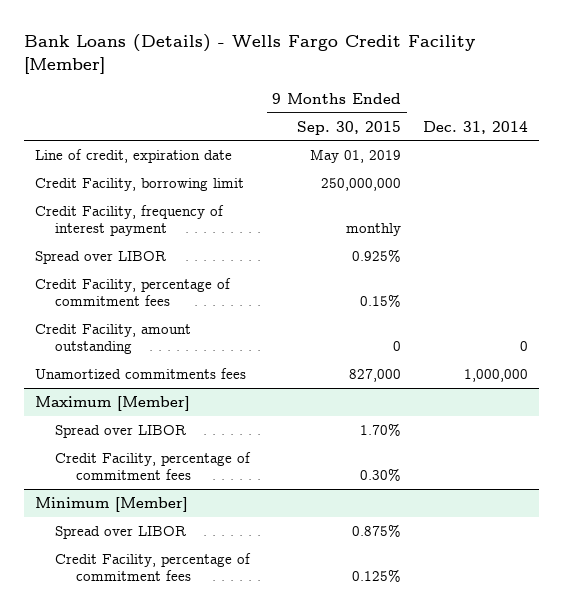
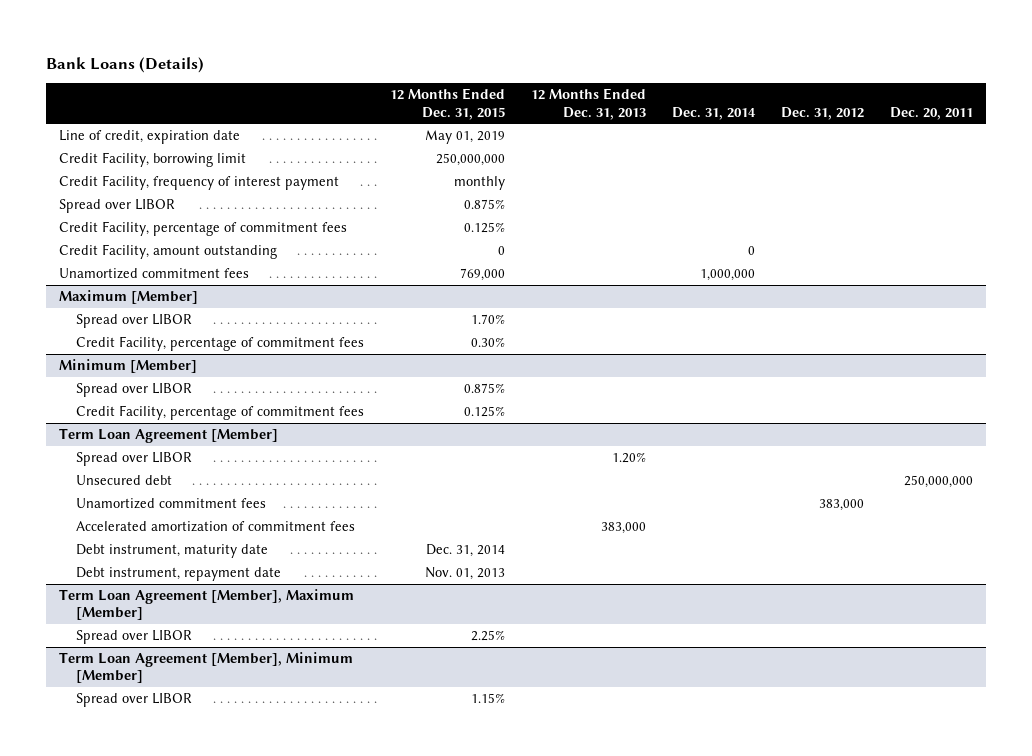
- Bank Loans (Details) - Wells Fargo Credit Facility [Member]
+ Bank Loans (Details)
- | 9 Months Ended Sep. 30, 2015 | Dec. 31, 2014
+ | 12 Months Ended Dec. 31, 2015 | 12 Months Ended Dec. 31, 2013 | Dec. 31, 2014 | Dec. 31, 2012 | Dec. 20, 2011
- Unamortized commitments fees | 827,000 | 1,000,000
+ Unamortized commitment fees | 769,000 | | 1,000,000 | |
+ Term Loan Agreement [Member]
+ Spread over LIBOR | | 1.20% | | |
+ Unsecured debt | | | | | 250,000,000
+ Unamortized commitment fees | | | | 383,000 |
+ Accelerated amortization of commitment fees | | 383,000 | | |
+ Debt instrument, maturity date | Dec. 31, 2014 | | | |
+ Debt instrument, repayment date | Nov. 01, 2013 | | | |
+ Term Loan Agreement [Member], Maximum [Member]
+ Spread over LIBOR | 2.25% | | | |
+ Term Loan Agreement [Member], Minimum [Member]
+ Spread over LIBOR | 1.15% | | | |

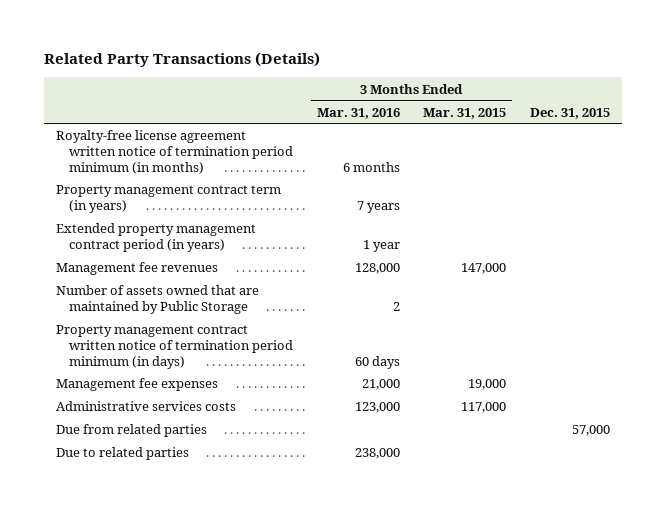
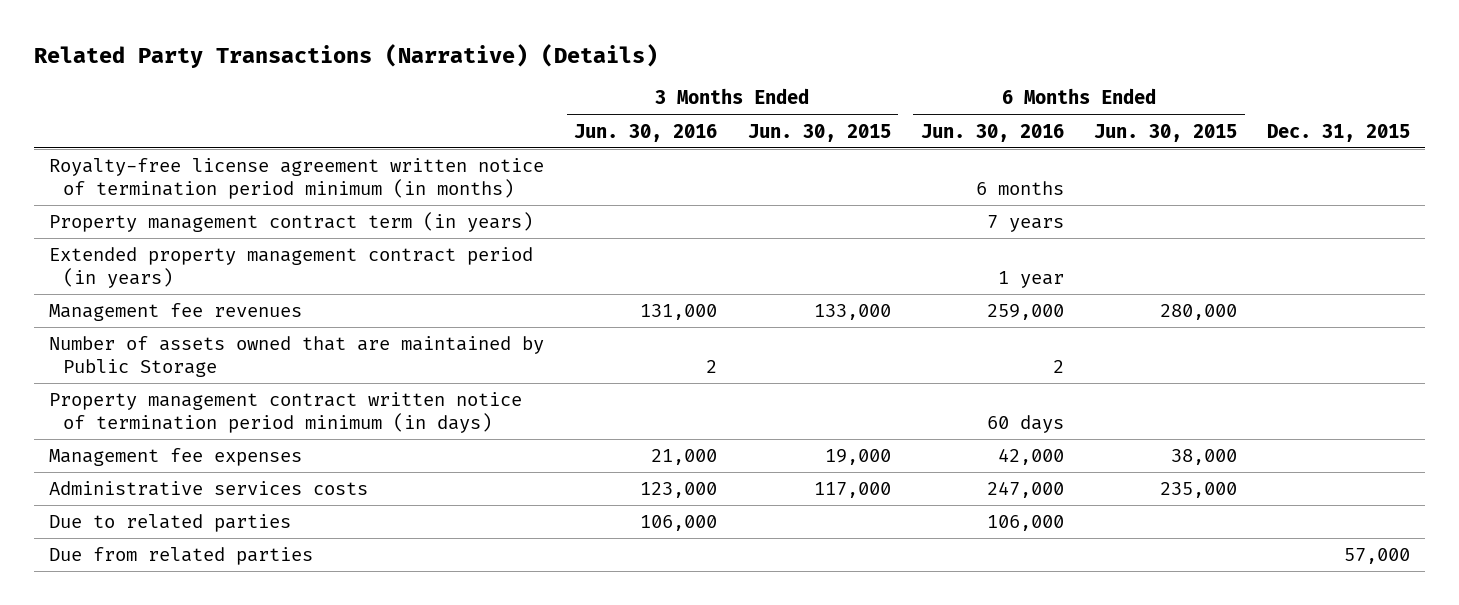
- Related Party Transactions (Details)
+ Related Party Transactions (Narrative) (Details)
- | 3 Months Ended Mar. 31, 2016 | 3 Months Ended Mar. 31, 2015 | Dec. 31, 2015
+ | 3 Months Ended Jun. 30, 2016 | 3 Months Ended Jun. 30, 2015 | 6 Months Ended Jun. 30, 2016 | 6 Months Ended Jun. 30, 2015 | Dec. 31, 2015
moved down: Due from related parties | | | | | 57,000

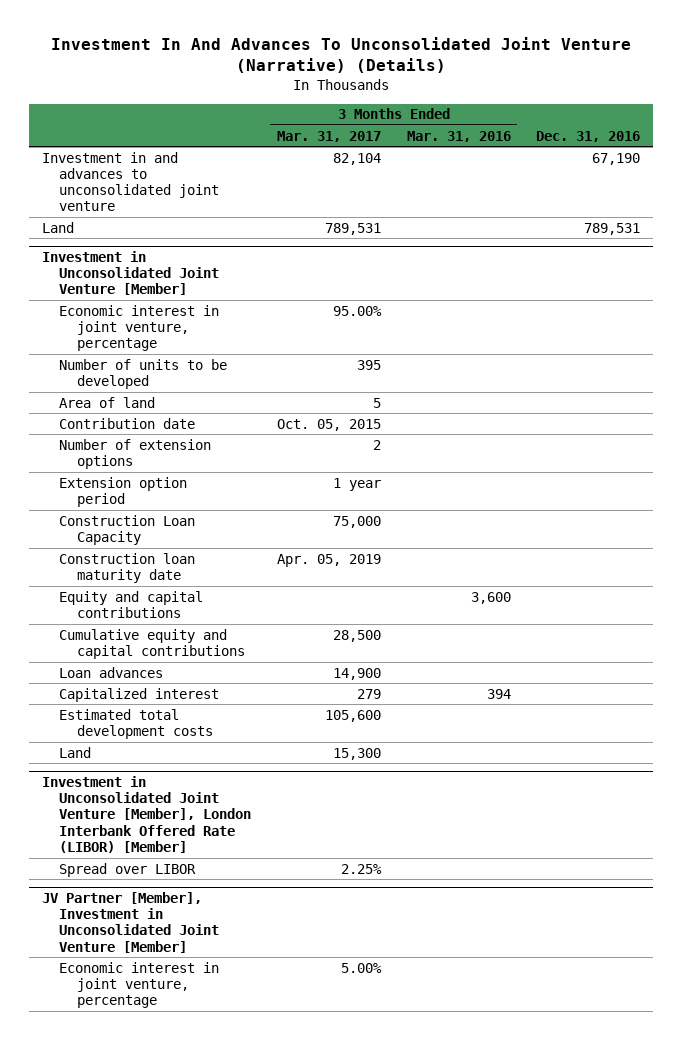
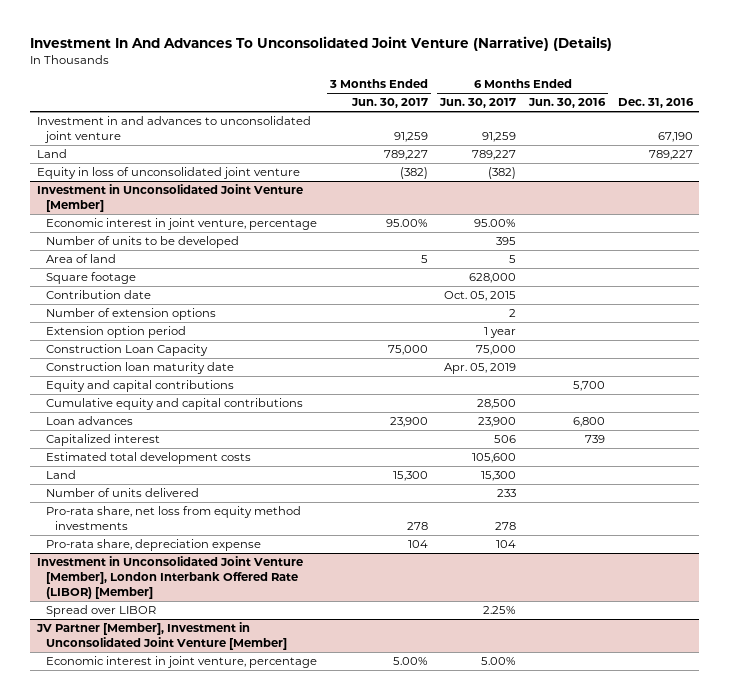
- | 3 Months Ended Mar. 31, 2017 | 3 Months Ended Mar. 31, 2016 | Dec. 31, 2016
+ | 3 Months Ended Jun. 30, 2017 | 6 Months Ended Jun. 30, 2017 | 6 Months Ended Jun. 30, 2016 | Dec. 31, 2016
- Land | 789,531 | | 789,531
+ Land | 789,227 | 789,227 | | 789,227
+ Equity in loss of unconsolidated joint venture | (382) | (382) | |
@ Investment in Unconsolidated Joint Venture [Member]
+ Square footage | | 628,000 | |
+ Number of units delivered | | 233 | |
+ Pro-rata share, net loss from equity method investments | 278 | 278 | |
+ Pro-rata share, depreciation expense | 104 | 104 | |

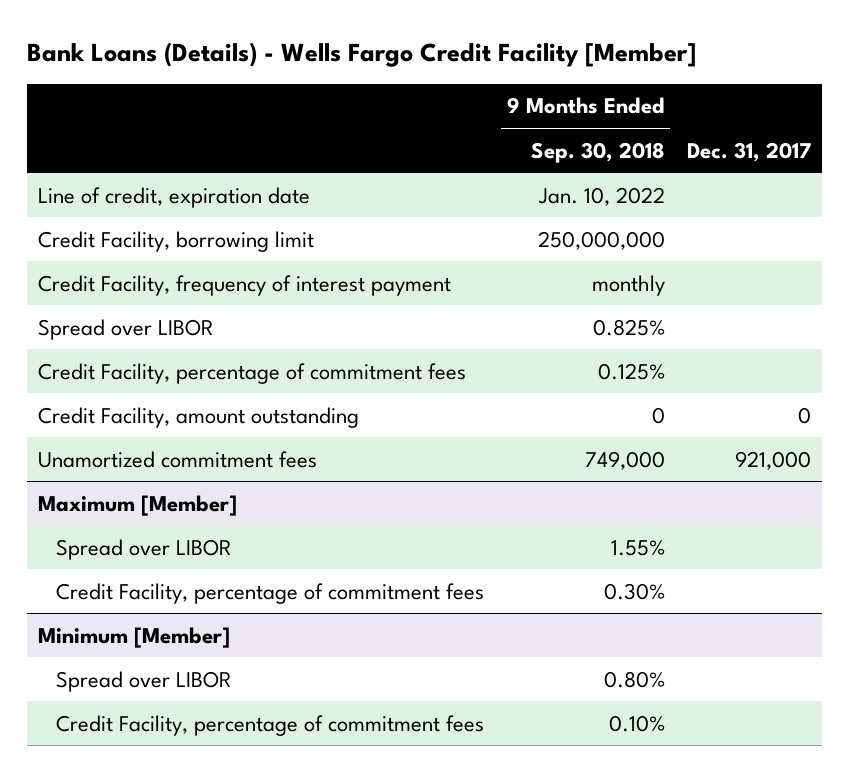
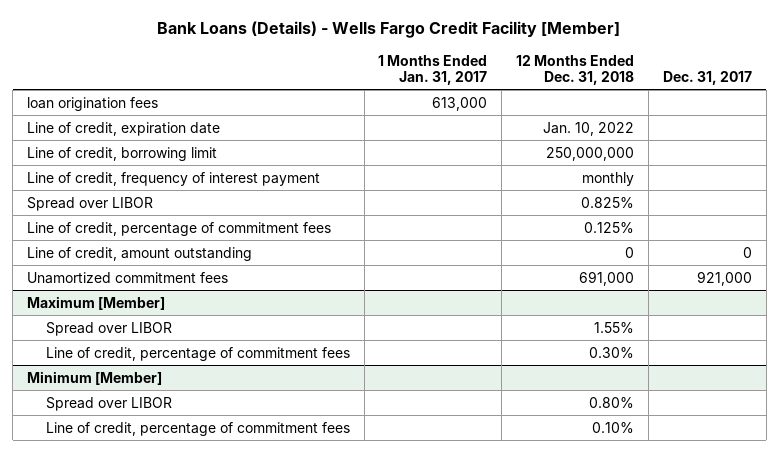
- | 9 Months Ended Sep. 30, 2018 | Dec. 31, 2017
+ | 1 Months Ended Jan. 31, 2017 | 12 Months Ended Dec. 31, 2018 | Dec. 31, 2017
+ loan origination fees | 613,000 | |
- Credit Facility, borrowing limit | 250,000,000 |
- Credit Facility, frequency of interest payment | monthly |
+ Line of credit, borrowing limit | | 250,000,000 |
+ Line of credit, frequency of interest payment | | monthly |
- Credit Facility, percentage of commitment fees | 0.125% |
- Credit Facility, amount outstanding | 0 | 0
+ Line of credit, percentage of commitment fees | | 0.125% |
+ Line of credit, amount outstanding | | 0 | 0
@ Maximum [Member]
- Credit Facility, percentage of commitment fees | 0.30% |
+ Line of credit, percentage of commitment fees | | 0.30% |
@ Minimum [Member]
- Credit Facility, percentage of commitment fees | 0.10% |
+ Line of credit, percentage of commitment fees | | 0.10% |

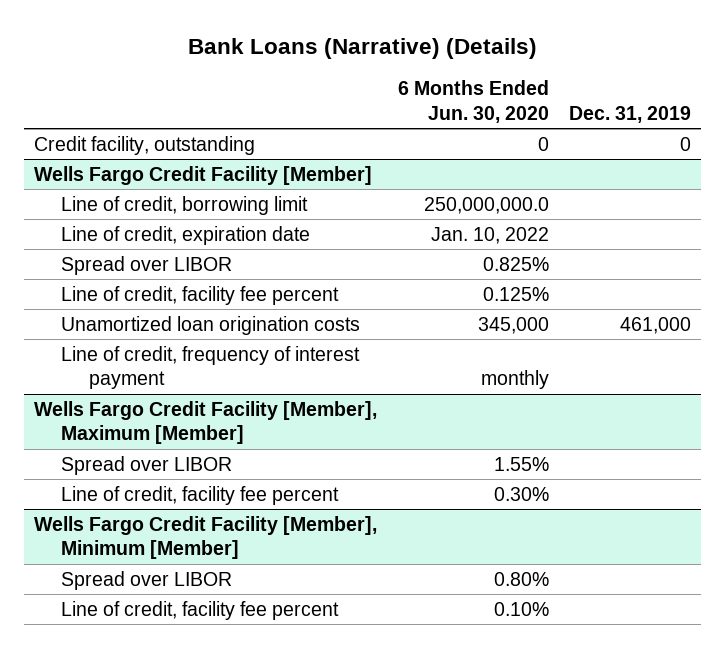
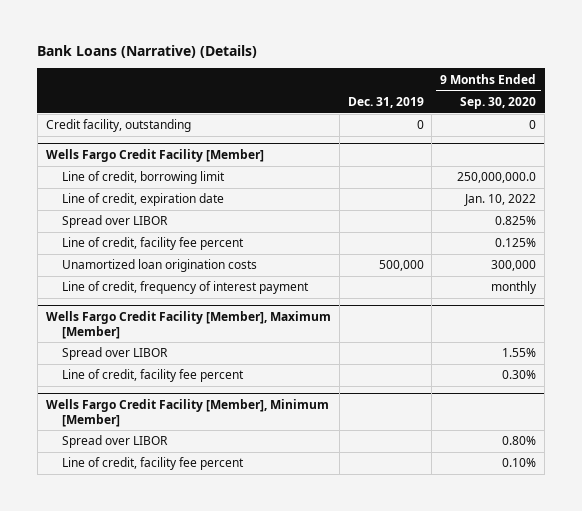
- | 6 Months Ended Jun. 30, 2020 | Dec. 31, 2019
+ | Dec. 31, 2019 | 9 Months Ended Sep. 30, 2020
@ Wells Fargo Credit Facility [Member]
- Unamortized loan origination costs | 345,000 | 461,000
+ Unamortized loan origination costs | 500,000 | 300,000

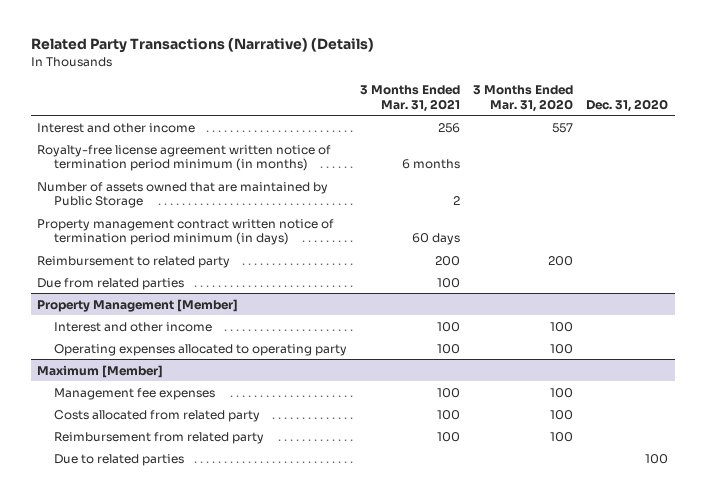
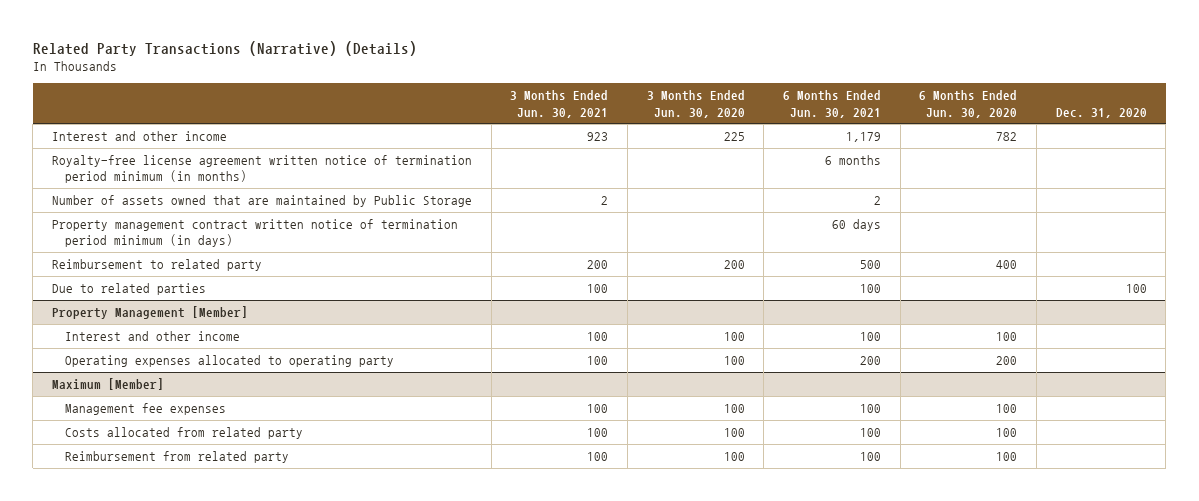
- | 3 Months Ended Mar. 31, 2021 | 3 Months Ended Mar. 31, 2020 | Dec. 31, 2020
+ | 3 Months Ended Jun. 30, 2021 | 3 Months Ended Jun. 30, 2020 | 6 Months Ended Jun. 30, 2021 | 6 Months Ended Jun. 30, 2020 | Dec. 31, 2020
- Due from related parties | 100 | |
+ Due to related parties | 100 | | 100 | | 100
@ Maximum [Member]
- Due to related parties | | | 100

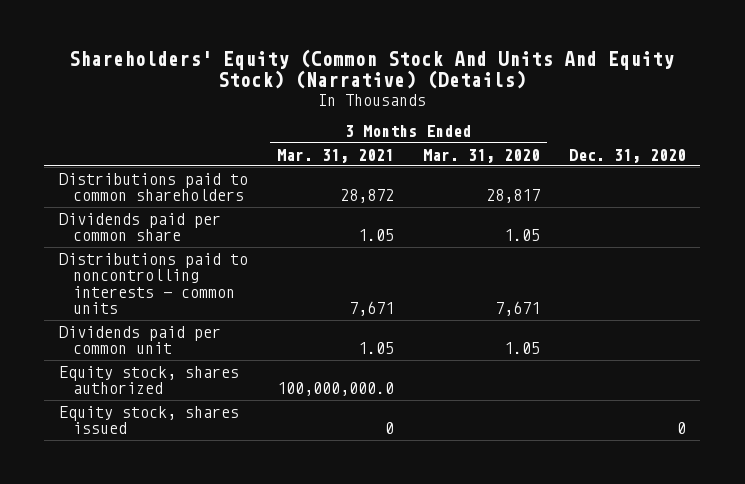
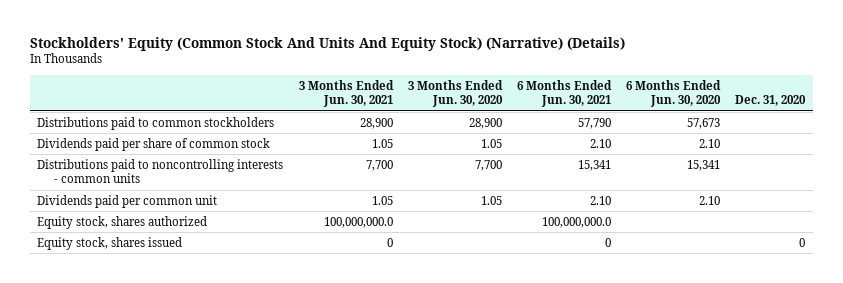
- Shareholders' Equity (Common Stock And Units And Equity Stock) (Narrative) (Details)
+ Stockholders' Equity (Common Stock And Units And Equity Stock) (Narrative) (Details)
- | 3 Months Ended Mar. 31, 2021 | 3 Months Ended Mar. 31, 2020 | Dec. 31, 2020
+ | 3 Months Ended Jun. 30, 2021 | 3 Months Ended Jun. 30, 2020 | 6 Months Ended Jun. 30, 2021 | 6 Months Ended Jun. 30, 2020 | Dec. 31, 2020
- Distributions paid to common shareholders | 28,872 | 28,817 |
- Dividends paid per common share | 1.05 | 1.05 |
+ Distributions paid to common stockholders | 28,900 | 28,900 | 57,790 | 57,673 |
+ Dividends paid per share of common stock | 1.05 | 1.05 | 2.10 | 2.10 |

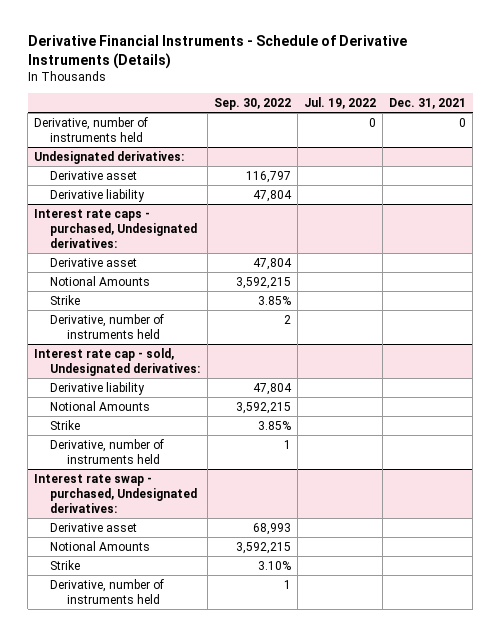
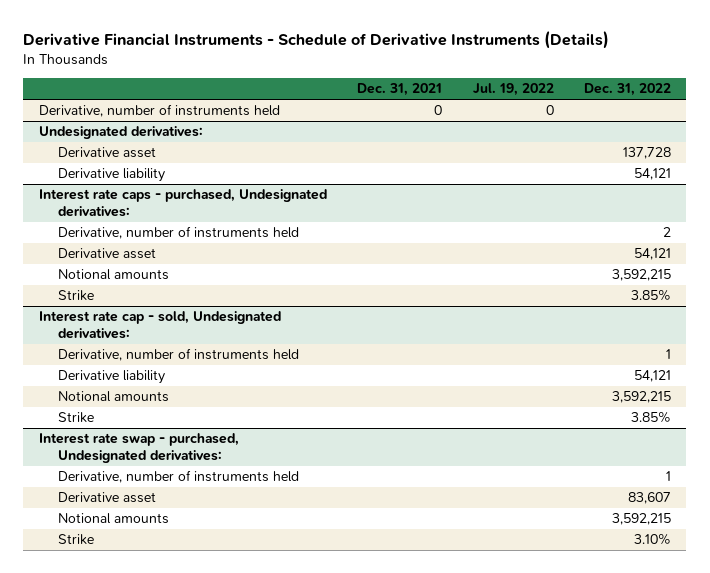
- | Sep. 30, 2022 | Jul. 19, 2022 | Dec. 31, 2021
+ | Dec. 31, 2021 | Jul. 19, 2022 | Dec. 31, 2022
@ Interest rate caps - purchased, Undesignated derivatives:
moved up: Derivative, number of instruments held | | | 2
- Notional Amounts | 3,592,215 | |
+ Notional amounts | | | 3,592,215
@ Interest rate cap - sold, Undesignated derivatives:
moved up: Derivative, number of instruments held | | | 1
- Notional Amounts | 3,592,215 | |
+ Notional amounts | | | 3,592,215
@ Interest rate swap - purchased, Undesignated derivatives:
moved up: Derivative, number of instruments held | | | 1
- Notional Amounts | 3,592,215 | |
+ Notional amounts | | | 3,592,215

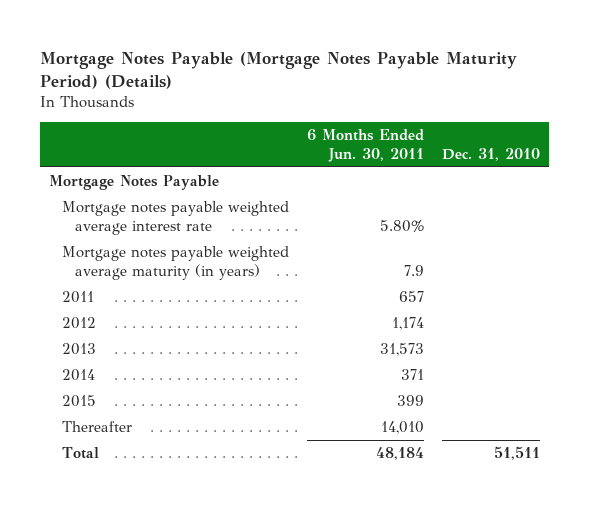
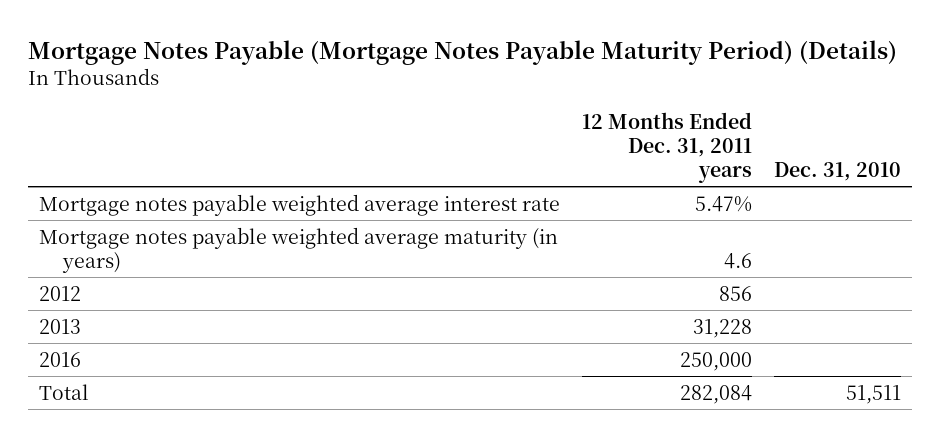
- | 6 Months Ended Jun. 30, 2011 | Dec. 31, 2010
+ | 12 Months Ended Dec. 31, 2011 years | Dec. 31, 2010
- Mortgage Notes Payable
- 2011 | 657 |
- 2014 | 371 |
- 2015 | 399 |
- Thereafter | 14,010 |
+ 2016 | 250,000 |

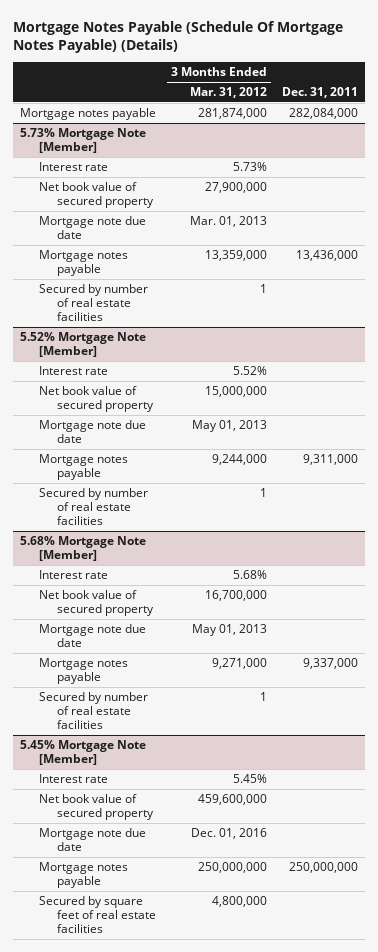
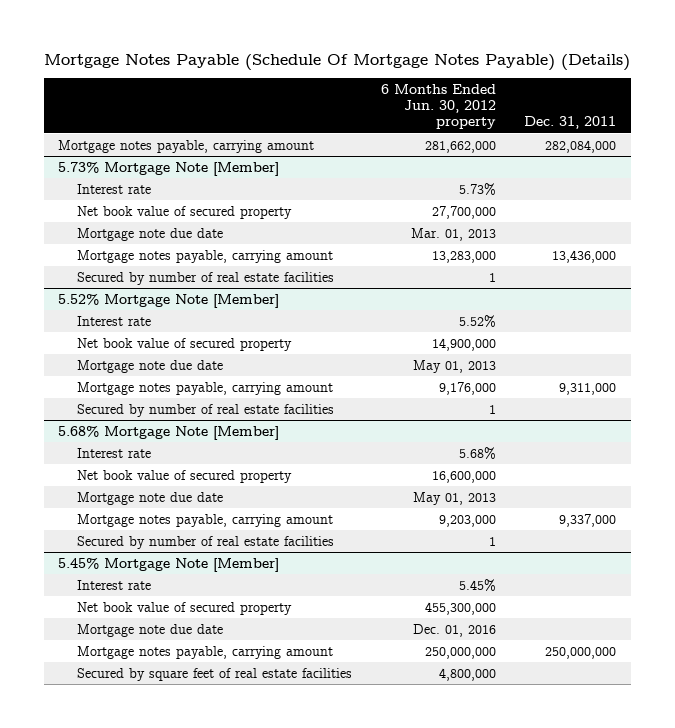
- | 3 Months Ended Mar. 31, 2012 | Dec. 31, 2011
+ | 6 Months Ended Jun. 30, 2012 property | Dec. 31, 2011
- Mortgage notes payable | 281,874,000 | 282,084,000
+ Mortgage notes payable, carrying amount | 281,662,000 | 282,084,000
@ 5.73% Mortgage Note [Member]
- Mortgage notes payable | 13,359,000 | 13,436,000
+ Mortgage notes payable, carrying amount | 13,283,000 | 13,436,000
@ 5.52% Mortgage Note [Member]
- Mortgage notes payable | 9,244,000 | 9,311,000
+ Mortgage notes payable, carrying amount | 9,176,000 | 9,311,000
@ 5.68% Mortgage Note [Member]
- Mortgage notes payable | 9,271,000 | 9,337,000
+ Mortgage notes payable, carrying amount | 9,203,000 | 9,337,000
@ 5.45% Mortgage Note [Member]
- Mortgage notes payable | 250,000,000 | 250,000,000
+ Mortgage notes payable, carrying amount | 250,000,000 | 250,000,000

